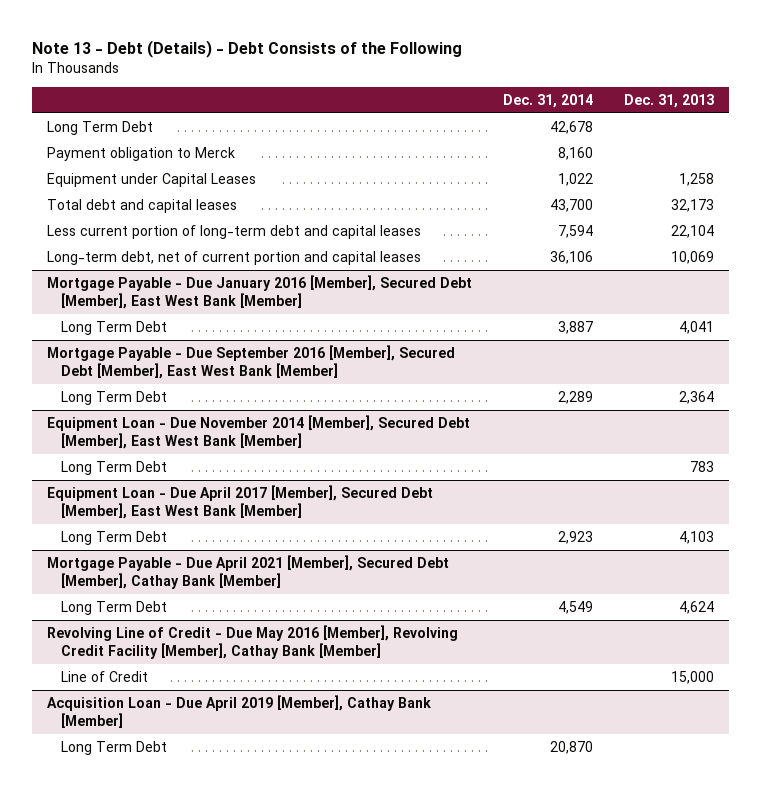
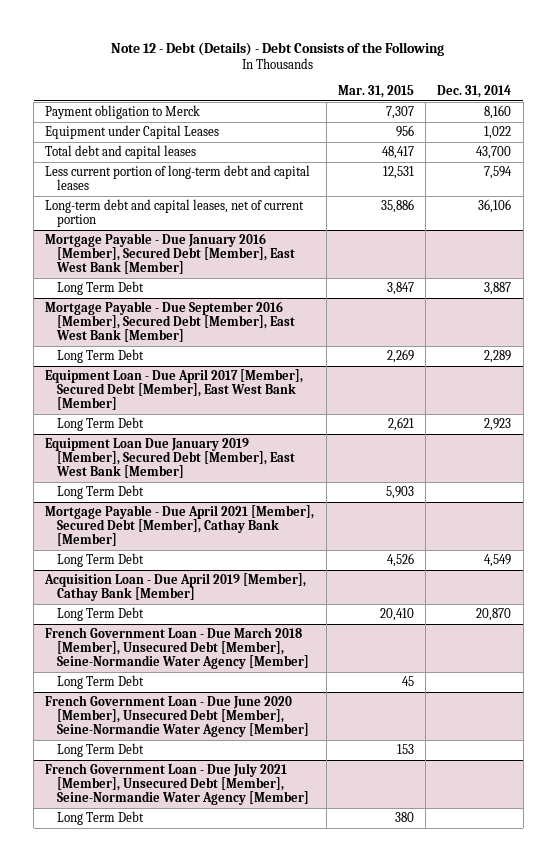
- Note 13 - Debt (Details) - Debt Consists of the Following
+ Note 12 - Debt (Details) - Debt Consists of the Following
- | Dec. 31, 2014 | Dec. 31, 2013
+ | Mar. 31, 2015 | Dec. 31, 2014
- Long Term Debt | 42,678 |
- Long-term debt, net of current portion and capital leases | 36,106 | 10,069
+ Long-term debt and capital leases, net of current portion | 35,886 | 36,106
- Equipment Loan - Due November 2014 [Member], Secured Debt [Member], East West Bank [Member]
- Long Term Debt | | 783
+ Equipment Loan Due January 2019 [Member], Secured Debt [Member], East West Bank [Member]
+ Long Term Debt | 5,903 |
- Revolving Line of Credit - Due May 2016 [Member], Revolving Credit Facility [Member], Cathay Bank [Member]
- Line of Credit | | 15,000
+ French Government Loan - Due March 2018 [Member], Unsecured Debt [Member], Seine-Normandie Water Agency [Member]
+ Long Term Debt | 45 |
+ French Government Loan - Due June 2020 [Member], Unsecured Debt [Member], Seine-Normandie Water Agency [Member]
+ Long Term Debt | 153 |
+ French Government Loan - Due July 2021 [Member], Unsecured Debt [Member], Seine-Normandie Water Agency [Member]
+ Long Term Debt | 380 |

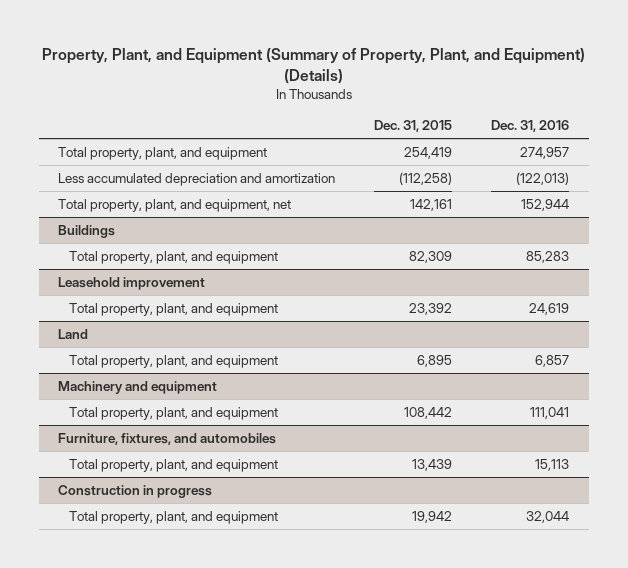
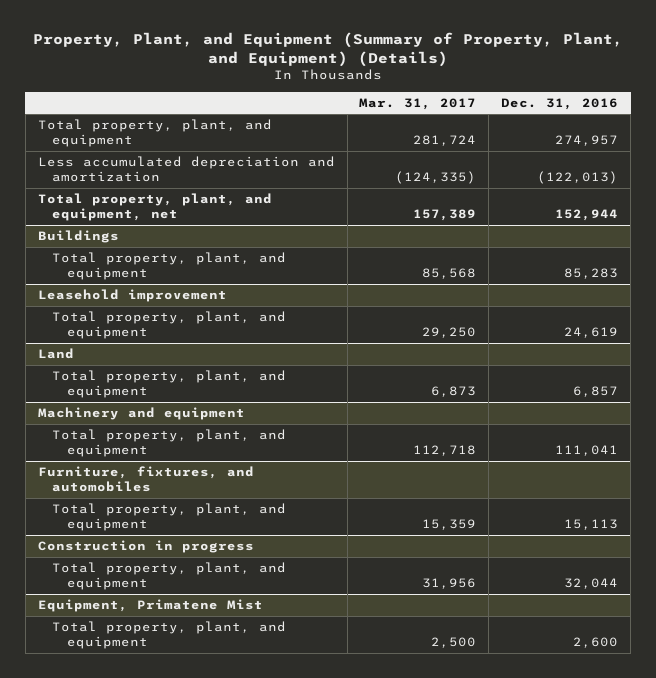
- | Dec. 31, 2015 | Dec. 31, 2016
+ | Mar. 31, 2017 | Dec. 31, 2016
+ Equipment, Primatene Mist
+ Total property, plant, and equipment | 2,500 | 2,600

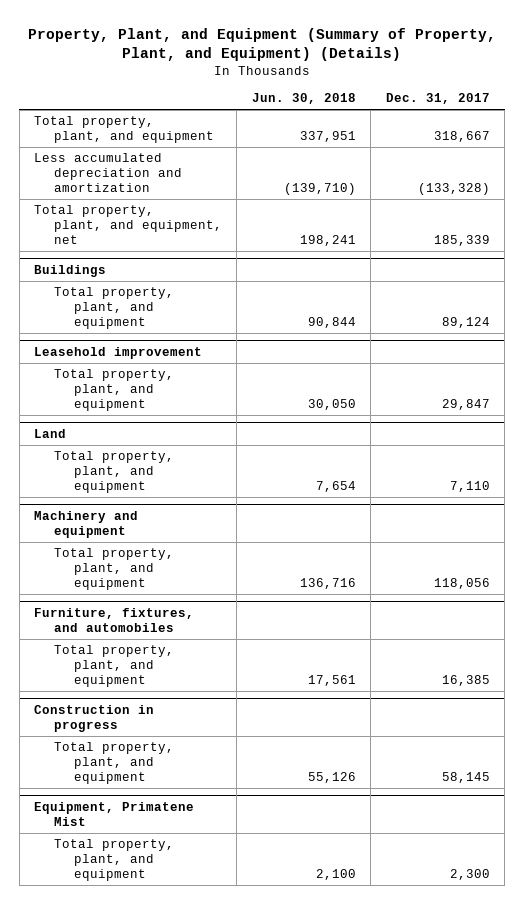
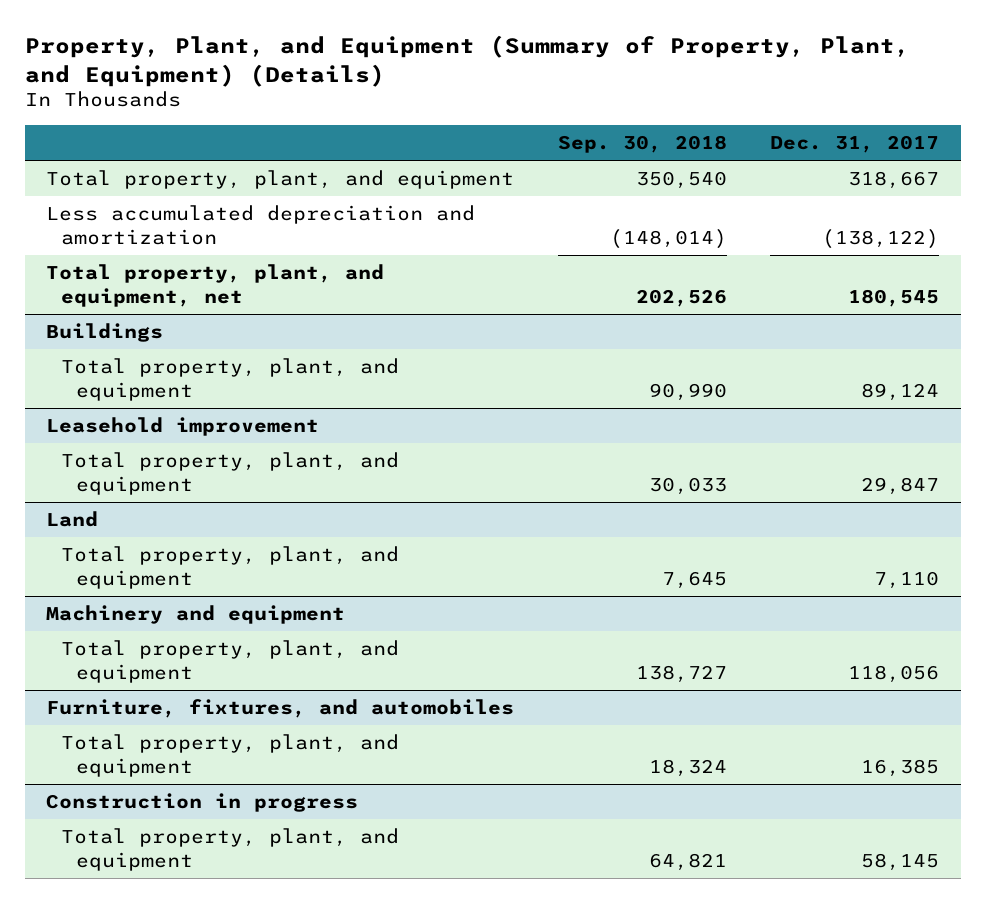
- | Jun. 30, 2018 | Dec. 31, 2017
+ | Sep. 30, 2018 | Dec. 31, 2017
- Less accumulated depreciation and amortization | (139,710) | (133,328)
- Total property, plant, and equipment, net | 198,241 | 185,339
+ Less accumulated depreciation and amortization | (148,014) | (138,122)
+ Total property, plant, and equipment, net | 202,526 | 180,545
- Equipment, Primatene Mist
- Total property, plant, and equipment | 2,100 | 2,300

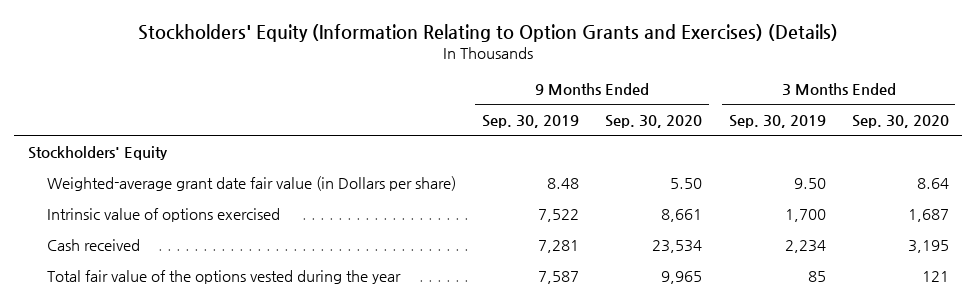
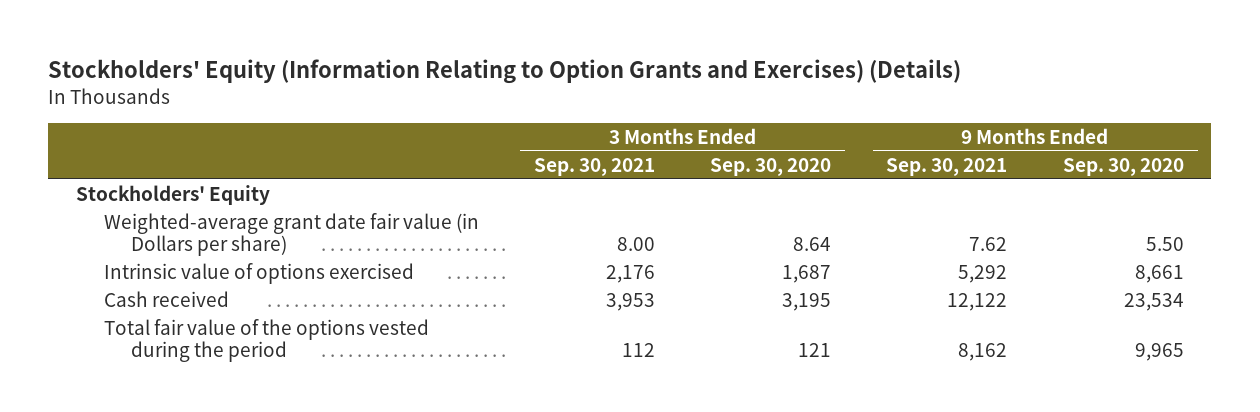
- | 9 Months Ended Sep. 30, 2019 | 9 Months Ended Sep. 30, 2020 | 3 Months Ended Sep. 30, 2019 | 3 Months Ended Sep. 30, 2020
+ | 3 Months Ended Sep. 30, 2021 | 3 Months Ended Sep. 30, 2020 | 9 Months Ended Sep. 30, 2021 | 9 Months Ended Sep. 30, 2020
- Total fair value of the options vested during the year | 7,587 | 9,965 | 85 | 121
+ Total fair value of the options vested during the period | 112 | 121 | 8,162 | 9,965

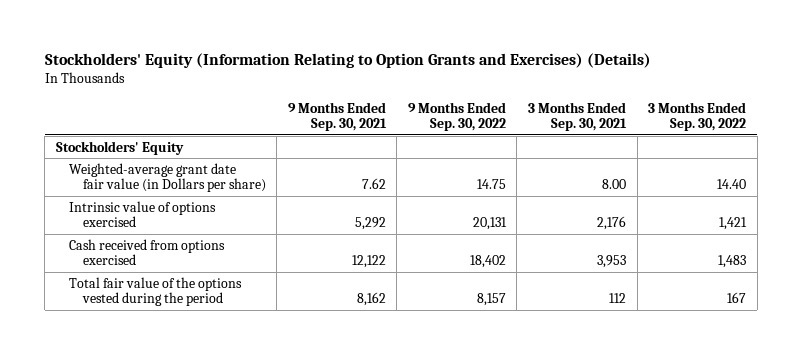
- | 3 Months Ended Sep. 30, 2021 | 3 Months Ended Sep. 30, 2020 | 9 Months Ended Sep. 30, 2021 | 9 Months Ended Sep. 30, 2020
+ | 9 Months Ended Sep. 30, 2021 | 9 Months Ended Sep. 30, 2022 | 3 Months Ended Sep. 30, 2021 | 3 Months Ended Sep. 30, 2022
- Cash received | 3,953 | 3,195 | 12,122 | 23,534
+ Cash received from options exercised | 12,122 | 18,402 | 3,953 | 1,483

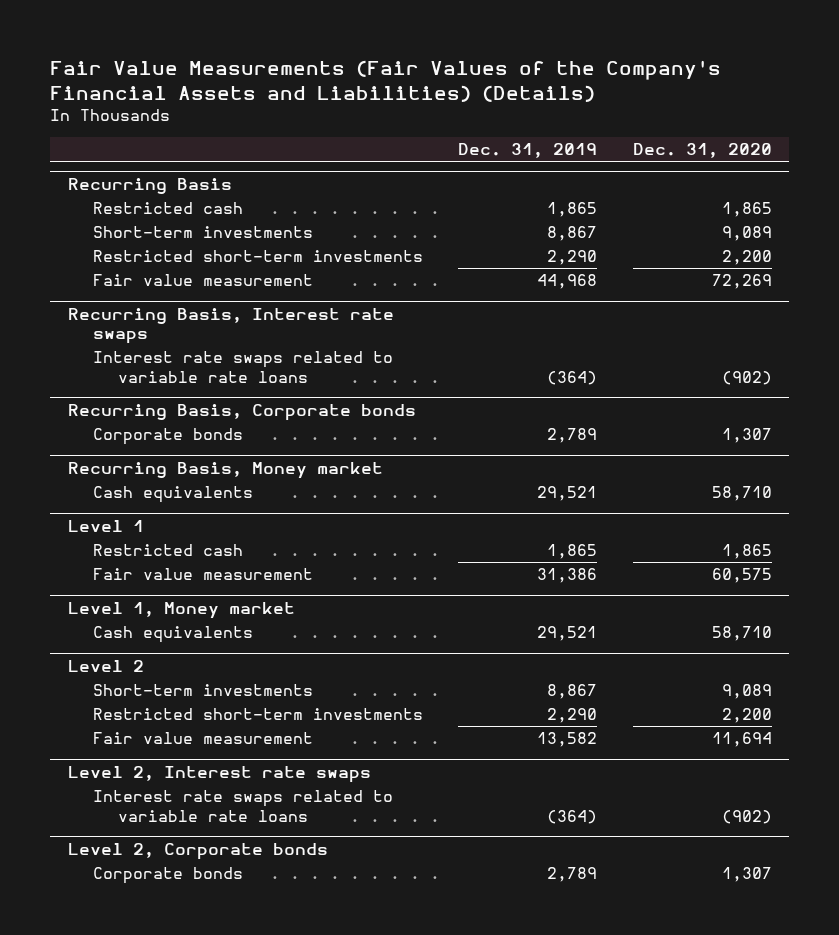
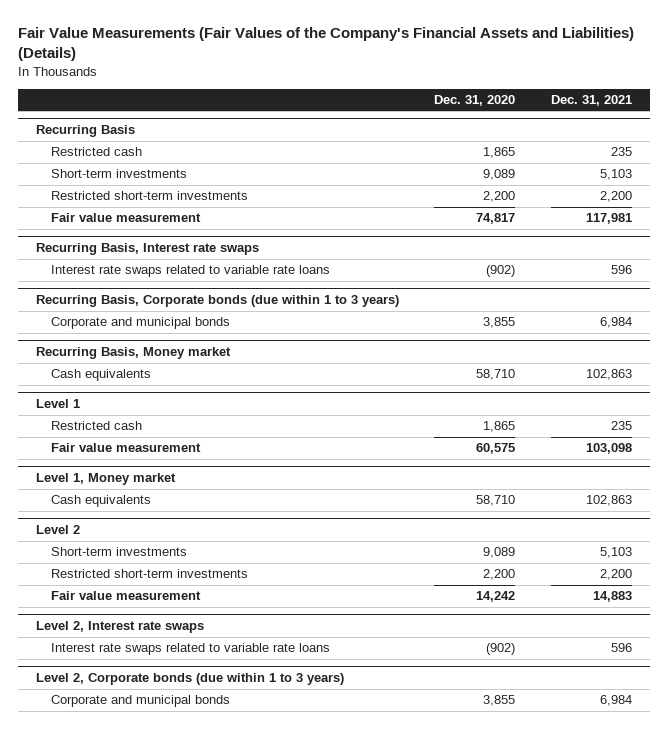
- | Dec. 31, 2019 | Dec. 31, 2020
+ | Dec. 31, 2020 | Dec. 31, 2021
@ Recurring Basis
- Fair value measurement | 44,968 | 72,269
+ Fair value measurement | 74,817 | 117,981
- Recurring Basis, Corporate bonds
- Corporate bonds | 2,789 | 1,307
+ Recurring Basis, Corporate bonds (due within 1 to 3 years)
+ Corporate and municipal bonds | 3,855 | 6,984
@ Level 2
- Fair value measurement | 13,582 | 11,694
+ Fair value measurement | 14,242 | 14,883
- Level 2, Corporate bonds
- Corporate bonds | 2,789 | 1,307
+ Level 2, Corporate bonds (due within 1 to 3 years)
+ Corporate and municipal bonds | 3,855 | 6,984

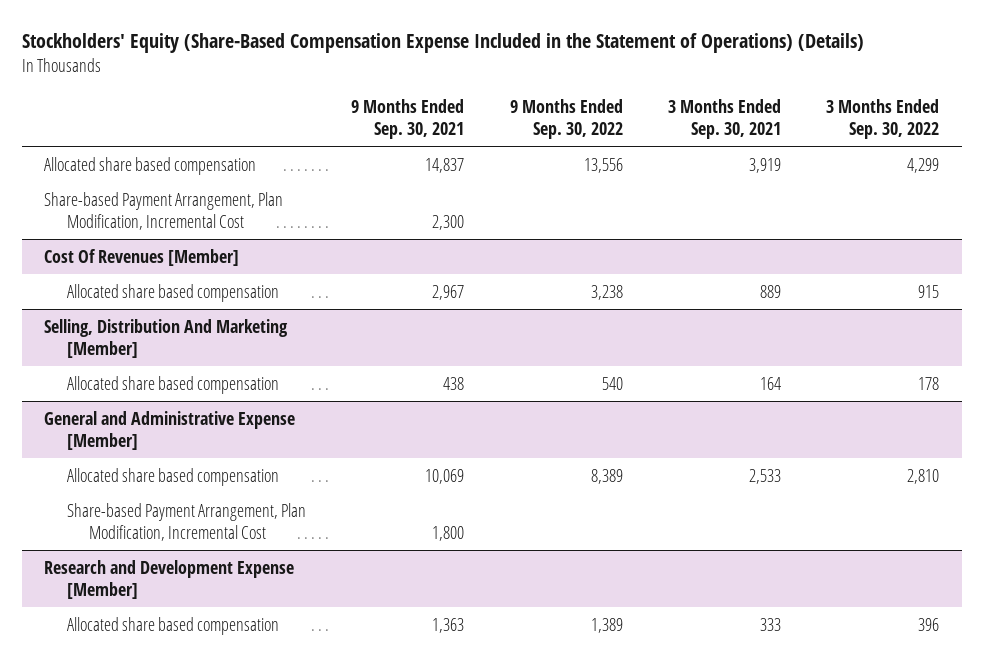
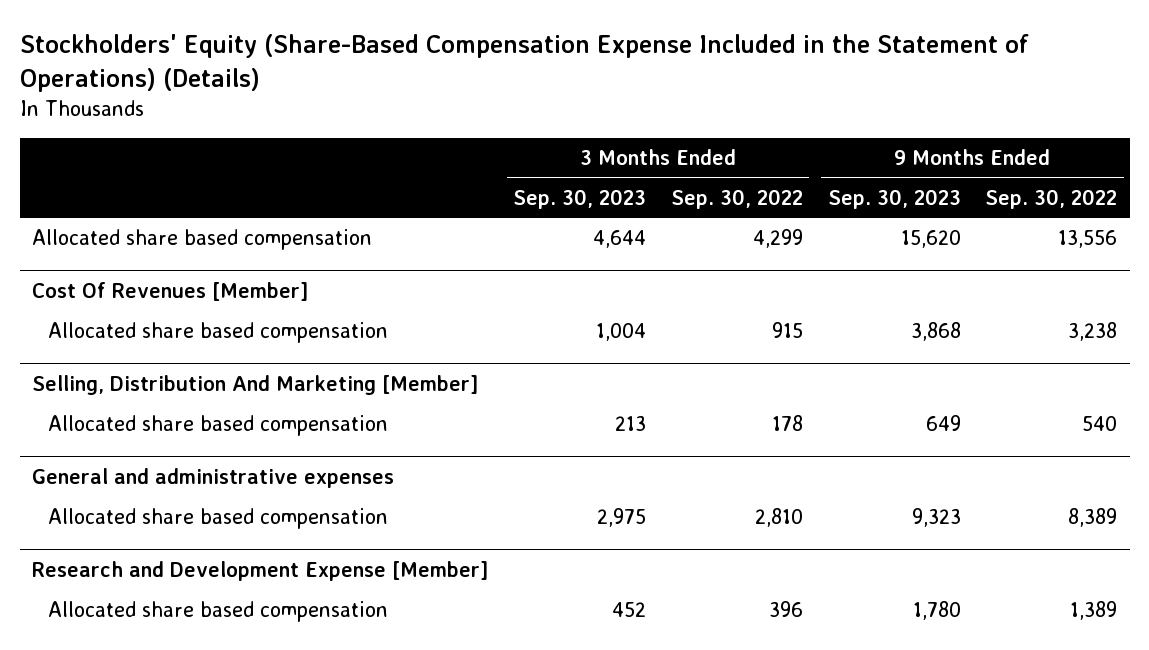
- | 9 Months Ended Sep. 30, 2021 | 9 Months Ended Sep. 30, 2022 | 3 Months Ended Sep. 30, 2021 | 3 Months Ended Sep. 30, 2022
+ | 3 Months Ended Sep. 30, 2023 | 3 Months Ended Sep. 30, 2022 | 9 Months Ended Sep. 30, 2023 | 9 Months Ended Sep. 30, 2022
- Share-based Payment Arrangement, Plan Modification, Incremental Cost | 2,300 | | |
- General and Administrative Expense [Member]
+ General and administrative expenses
- Share-based Payment Arrangement, Plan Modification, Incremental Cost | 1,800 | | |

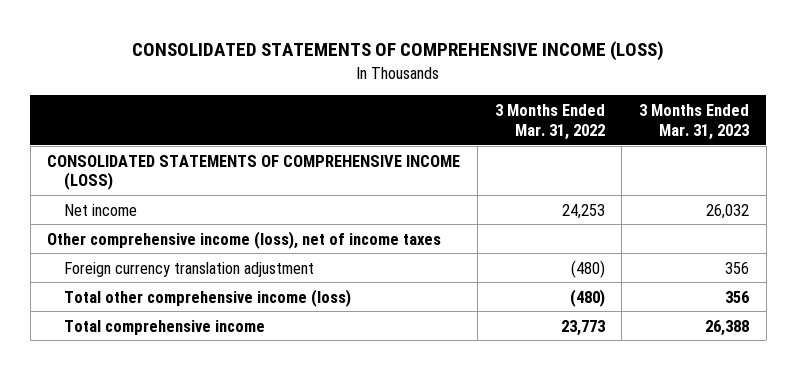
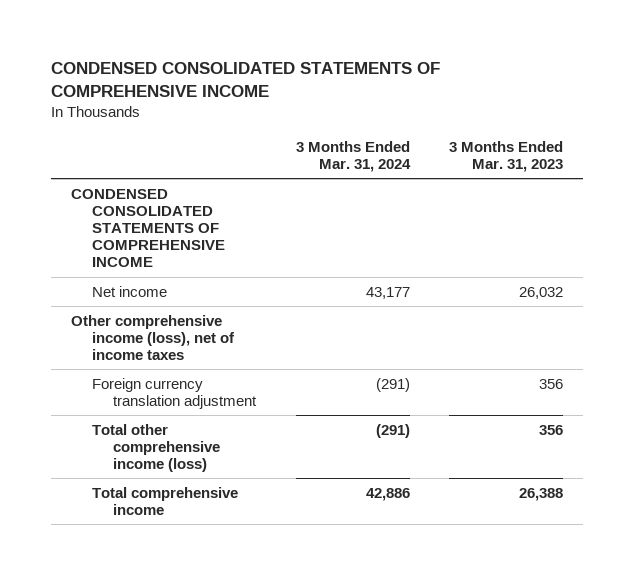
- CONSOLIDATED STATEMENTS OF COMPREHENSIVE INCOME (LOSS)
+ CONDENSED CONSOLIDATED STATEMENTS OF COMPREHENSIVE INCOME
- | 3 Months Ended Mar. 31, 2022 | 3 Months Ended Mar. 31, 2023
+ | 3 Months Ended Mar. 31, 2024 | 3 Months Ended Mar. 31, 2023
- CONSOLIDATED STATEMENTS OF COMPREHENSIVE INCOME (LOSS)
+ CONDENSED CONSOLIDATED STATEMENTS OF COMPREHENSIVE INCOME

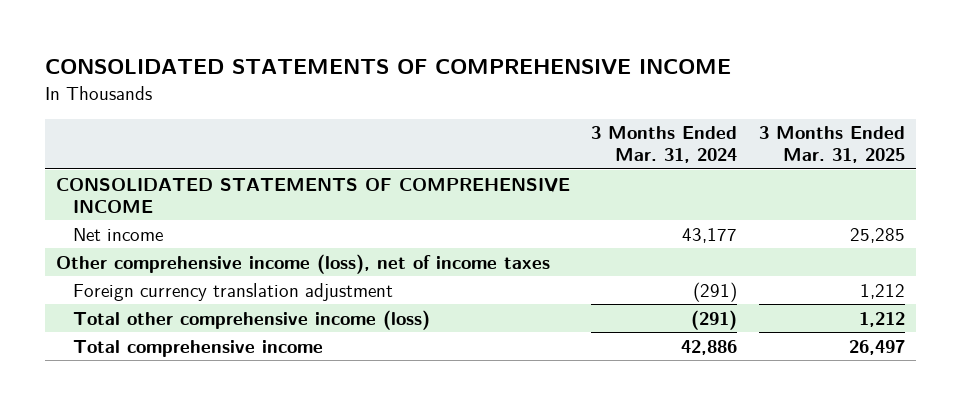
- CONDENSED CONSOLIDATED STATEMENTS OF COMPREHENSIVE INCOME
+ CONSOLIDATED STATEMENTS OF COMPREHENSIVE INCOME
- | 3 Months Ended Mar. 31, 2024 | 3 Months Ended Mar. 31, 2023
+ | 3 Months Ended Mar. 31, 2024 | 3 Months Ended Mar. 31, 2025
- CONDENSED CONSOLIDATED STATEMENTS OF COMPREHENSIVE INCOME
+ CONSOLIDATED STATEMENTS OF COMPREHENSIVE INCOME

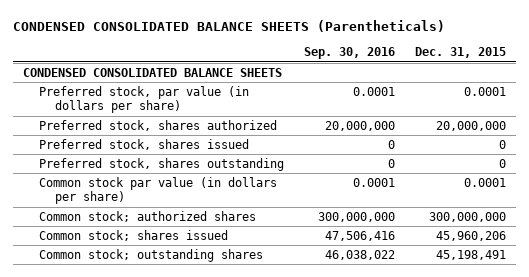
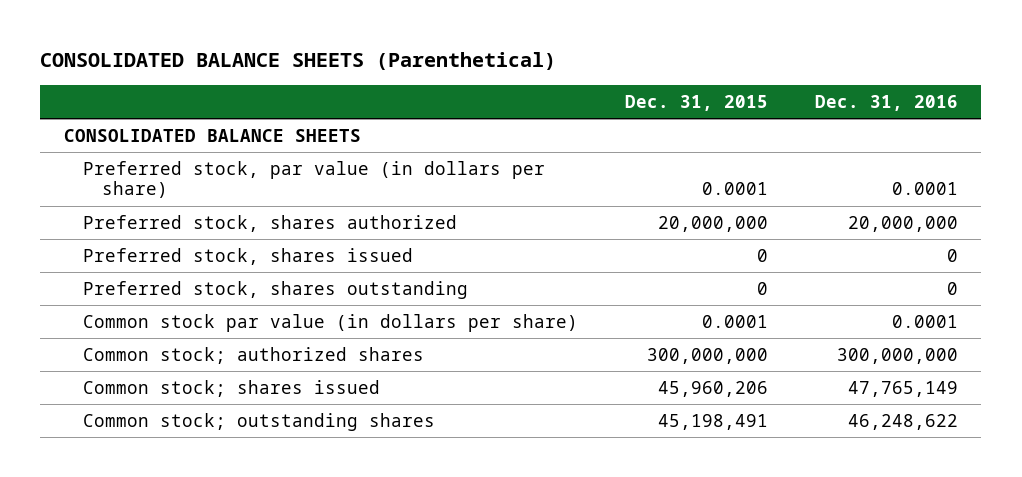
- CONDENSED CONSOLIDATED BALANCE SHEETS (Parentheticals)
+ CONSOLIDATED BALANCE SHEETS (Parenthetical)
- | Sep. 30, 2016 | Dec. 31, 2015
+ | Dec. 31, 2015 | Dec. 31, 2016
- CONDENSED CONSOLIDATED BALANCE SHEETS
+ CONSOLIDATED BALANCE SHEETS

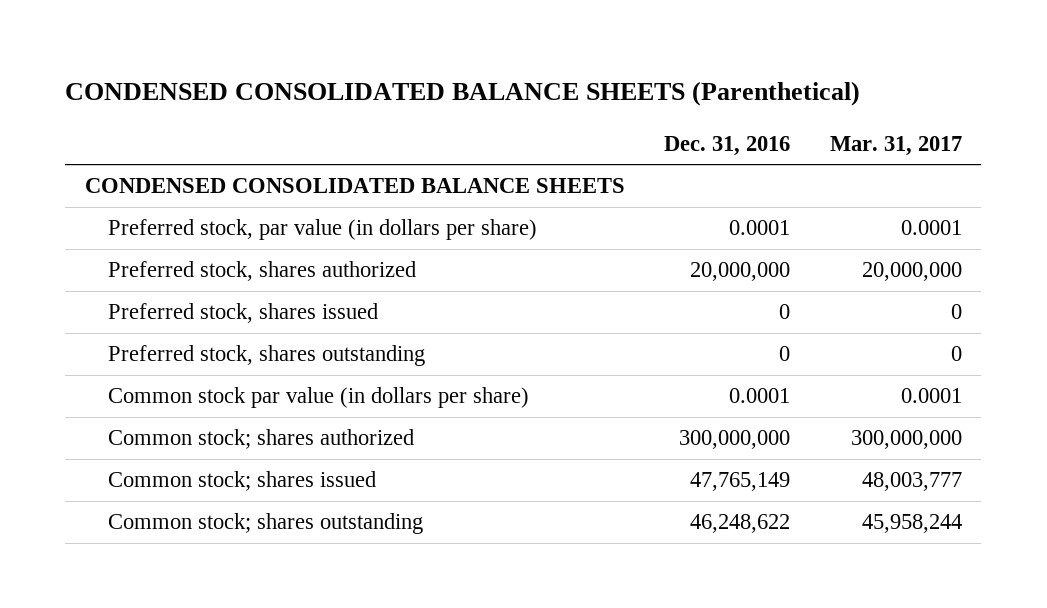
- CONSOLIDATED BALANCE SHEETS (Parenthetical)
+ CONDENSED CONSOLIDATED BALANCE SHEETS (Parenthetical)
- | Dec. 31, 2015 | Dec. 31, 2016
+ | Dec. 31, 2016 | Mar. 31, 2017
- CONSOLIDATED BALANCE SHEETS
+ CONDENSED CONSOLIDATED BALANCE SHEETS
- Common stock; authorized shares | 300,000,000 | 300,000,000
+ Common stock; shares authorized | 300,000,000 | 300,000,000
- Common stock; outstanding shares | 45,198,491 | 46,248,622
+ Common stock; shares outstanding | 46,248,622 | 45,958,244

